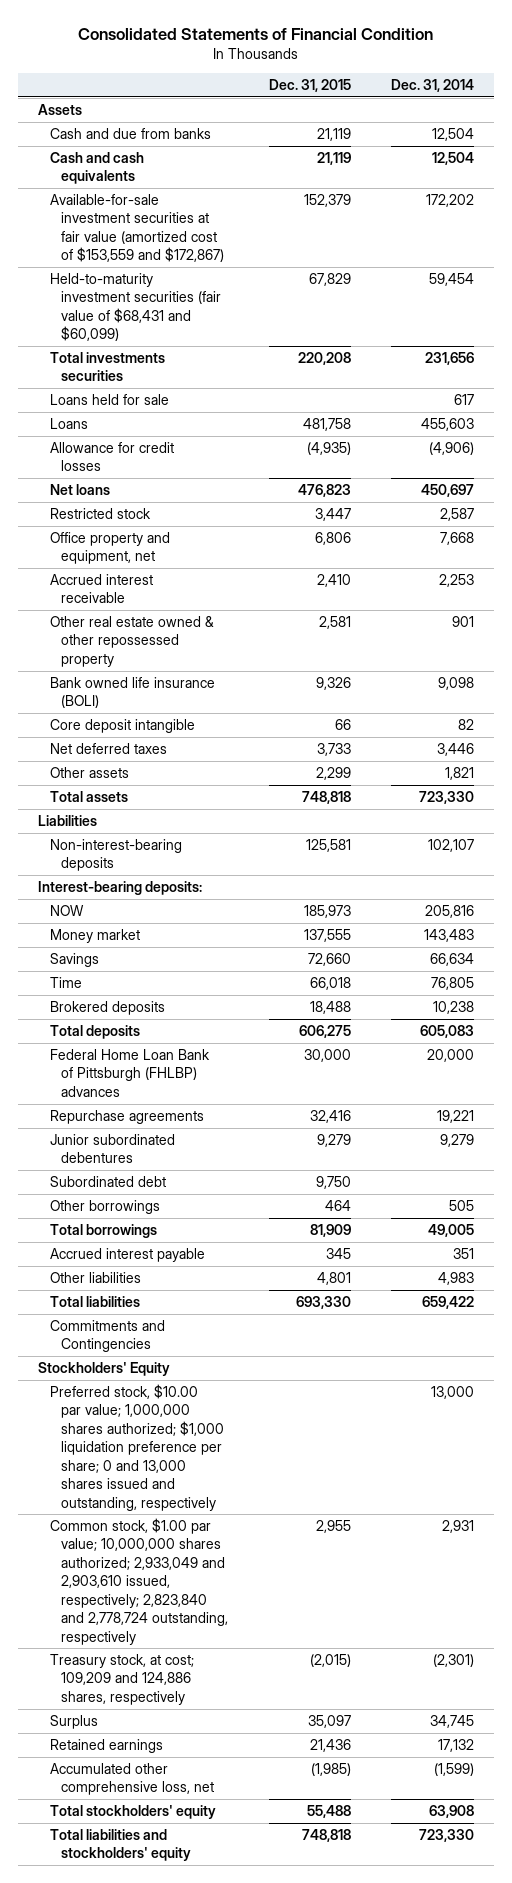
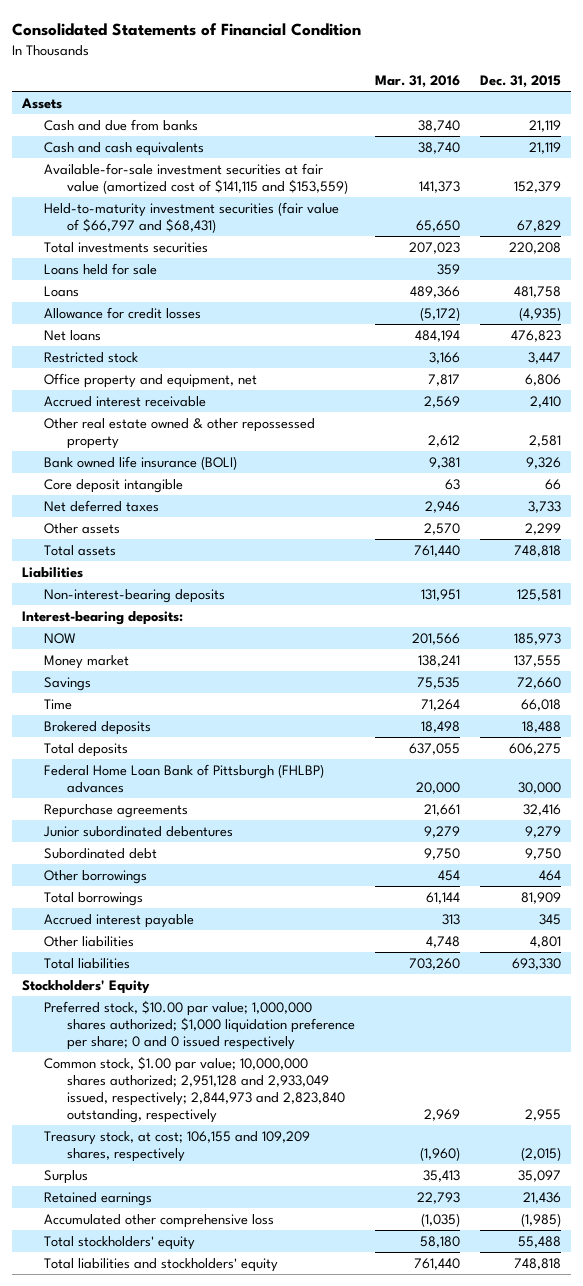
- | Dec. 31, 2015 | Dec. 31, 2014
+ | Mar. 31, 2016 | Dec. 31, 2015
- Available-for-sale investment securities at fair value (amortized cost of $153,559 and $172,867) | 152,379 | 172,202
- Held-to-maturity investment securities (fair value of $68,431 and $60,099) | 67,829 | 59,454
+ Available-for-sale investment securities at fair value (amortized cost of $141,115 and $153,559) | 141,373 | 152,379
+ Held-to-maturity investment securities (fair value of $66,797 and $68,431) | 65,650 | 67,829
- Commitments and Contingencies
- Preferred stock, $10.00 par value; 1,000,000 shares authorized; $1,000 liquidation preference per share; 0 and 13,000 shares issued and outstanding, respectively | | 13,000
- Common stock, $1.00 par value; 10,000,000 shares authorized; 2,933,049 and 2,903,610 issued, respectively; 2,823,840 and 2,778,724 outstanding, respectively | 2,955 | 2,931
- Treasury stock, at cost; 109,209 and 124,886 shares, respectively | (2,015) | (2,301)
+ Preferred stock, $10.00 par value; 1,000,000 shares authorized; $1,000 liquidation preference per share; 0 and 0 issued respectively
+ Common stock, $1.00 par value; 10,000,000 shares authorized; 2,951,128 and 2,933,049 issued, respectively; 2,844,973 and 2,823,840 outstanding, respectively | 2,969 | 2,955
+ Treasury stock, at cost; 106,155 and 109,209 shares, respectively | (1,960) | (2,015)
- Accumulated other comprehensive loss, net | (1,985) | (1,599)
+ Accumulated other comprehensive loss | (1,035) | (1,985)

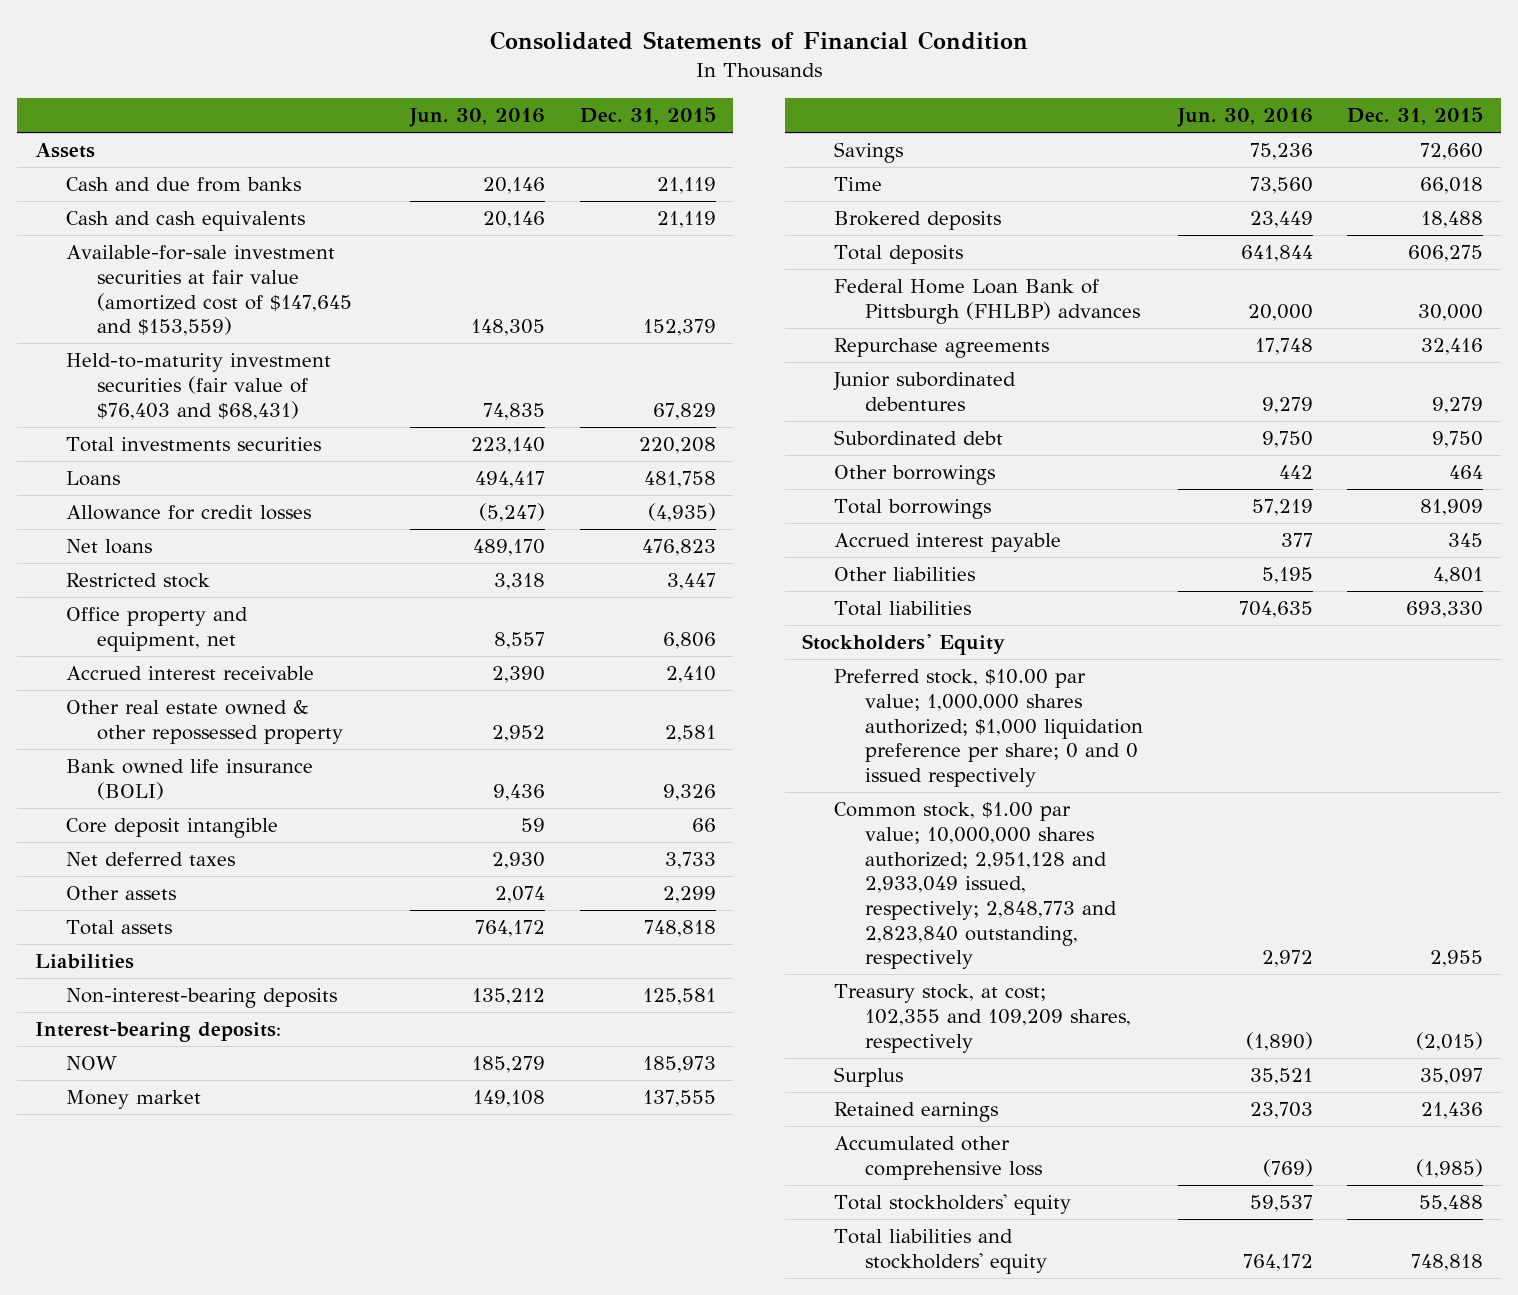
- | Mar. 31, 2016 | Dec. 31, 2015
+ | Jun. 30, 2016 | Dec. 31, 2015
- Available-for-sale investment securities at fair value (amortized cost of $141,115 and $153,559) | 141,373 | 152,379
- Held-to-maturity investment securities (fair value of $66,797 and $68,431) | 65,650 | 67,829
+ Available-for-sale investment securities at fair value (amortized cost of $147,645 and $153,559) | 148,305 | 152,379
+ Held-to-maturity investment securities (fair value of $76,403 and $68,431) | 74,835 | 67,829
- Loans held for sale | 359 |
- Common stock, $1.00 par value; 10,000,000 shares authorized; 2,951,128 and 2,933,049 issued, respectively; 2,844,973 and 2,823,840 outstanding, respectively | 2,969 | 2,955
- Treasury stock, at cost; 106,155 and 109,209 shares, respectively | (1,960) | (2,015)
+ Common stock, $1.00 par value; 10,000,000 shares authorized; 2,951,128 and 2,933,049 issued, respectively; 2,848,773 and 2,823,840 outstanding, respectively | 2,972 | 2,955
+ Treasury stock, at cost; 102,355 and 109,209 shares, respectively | (1,890) | (2,015)

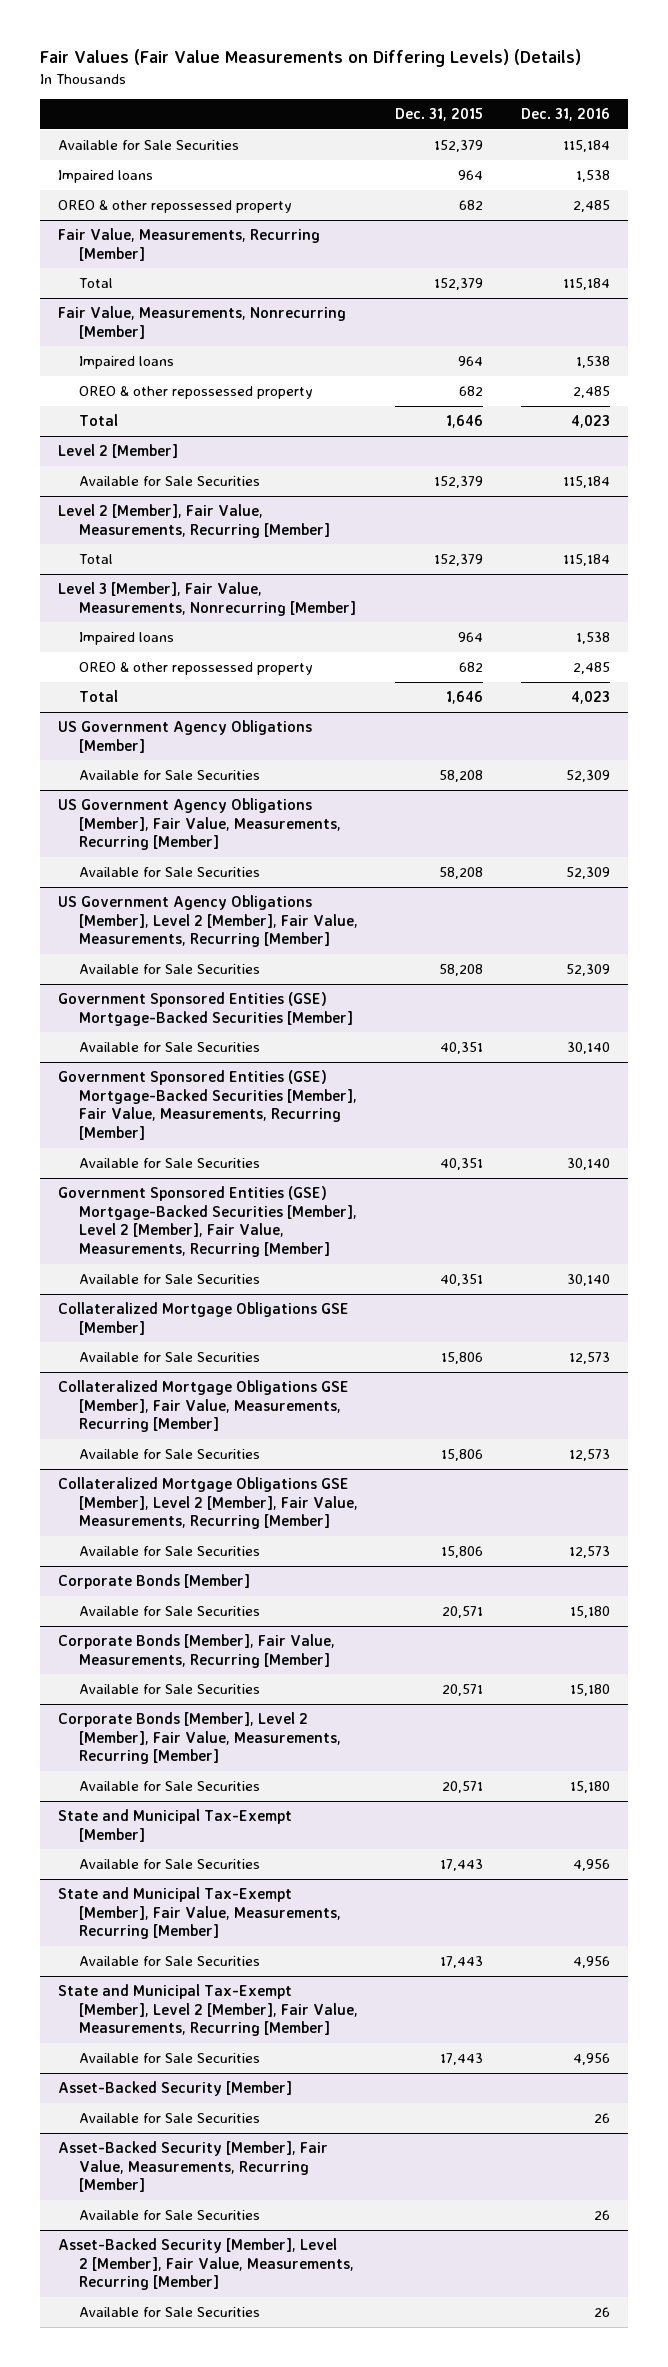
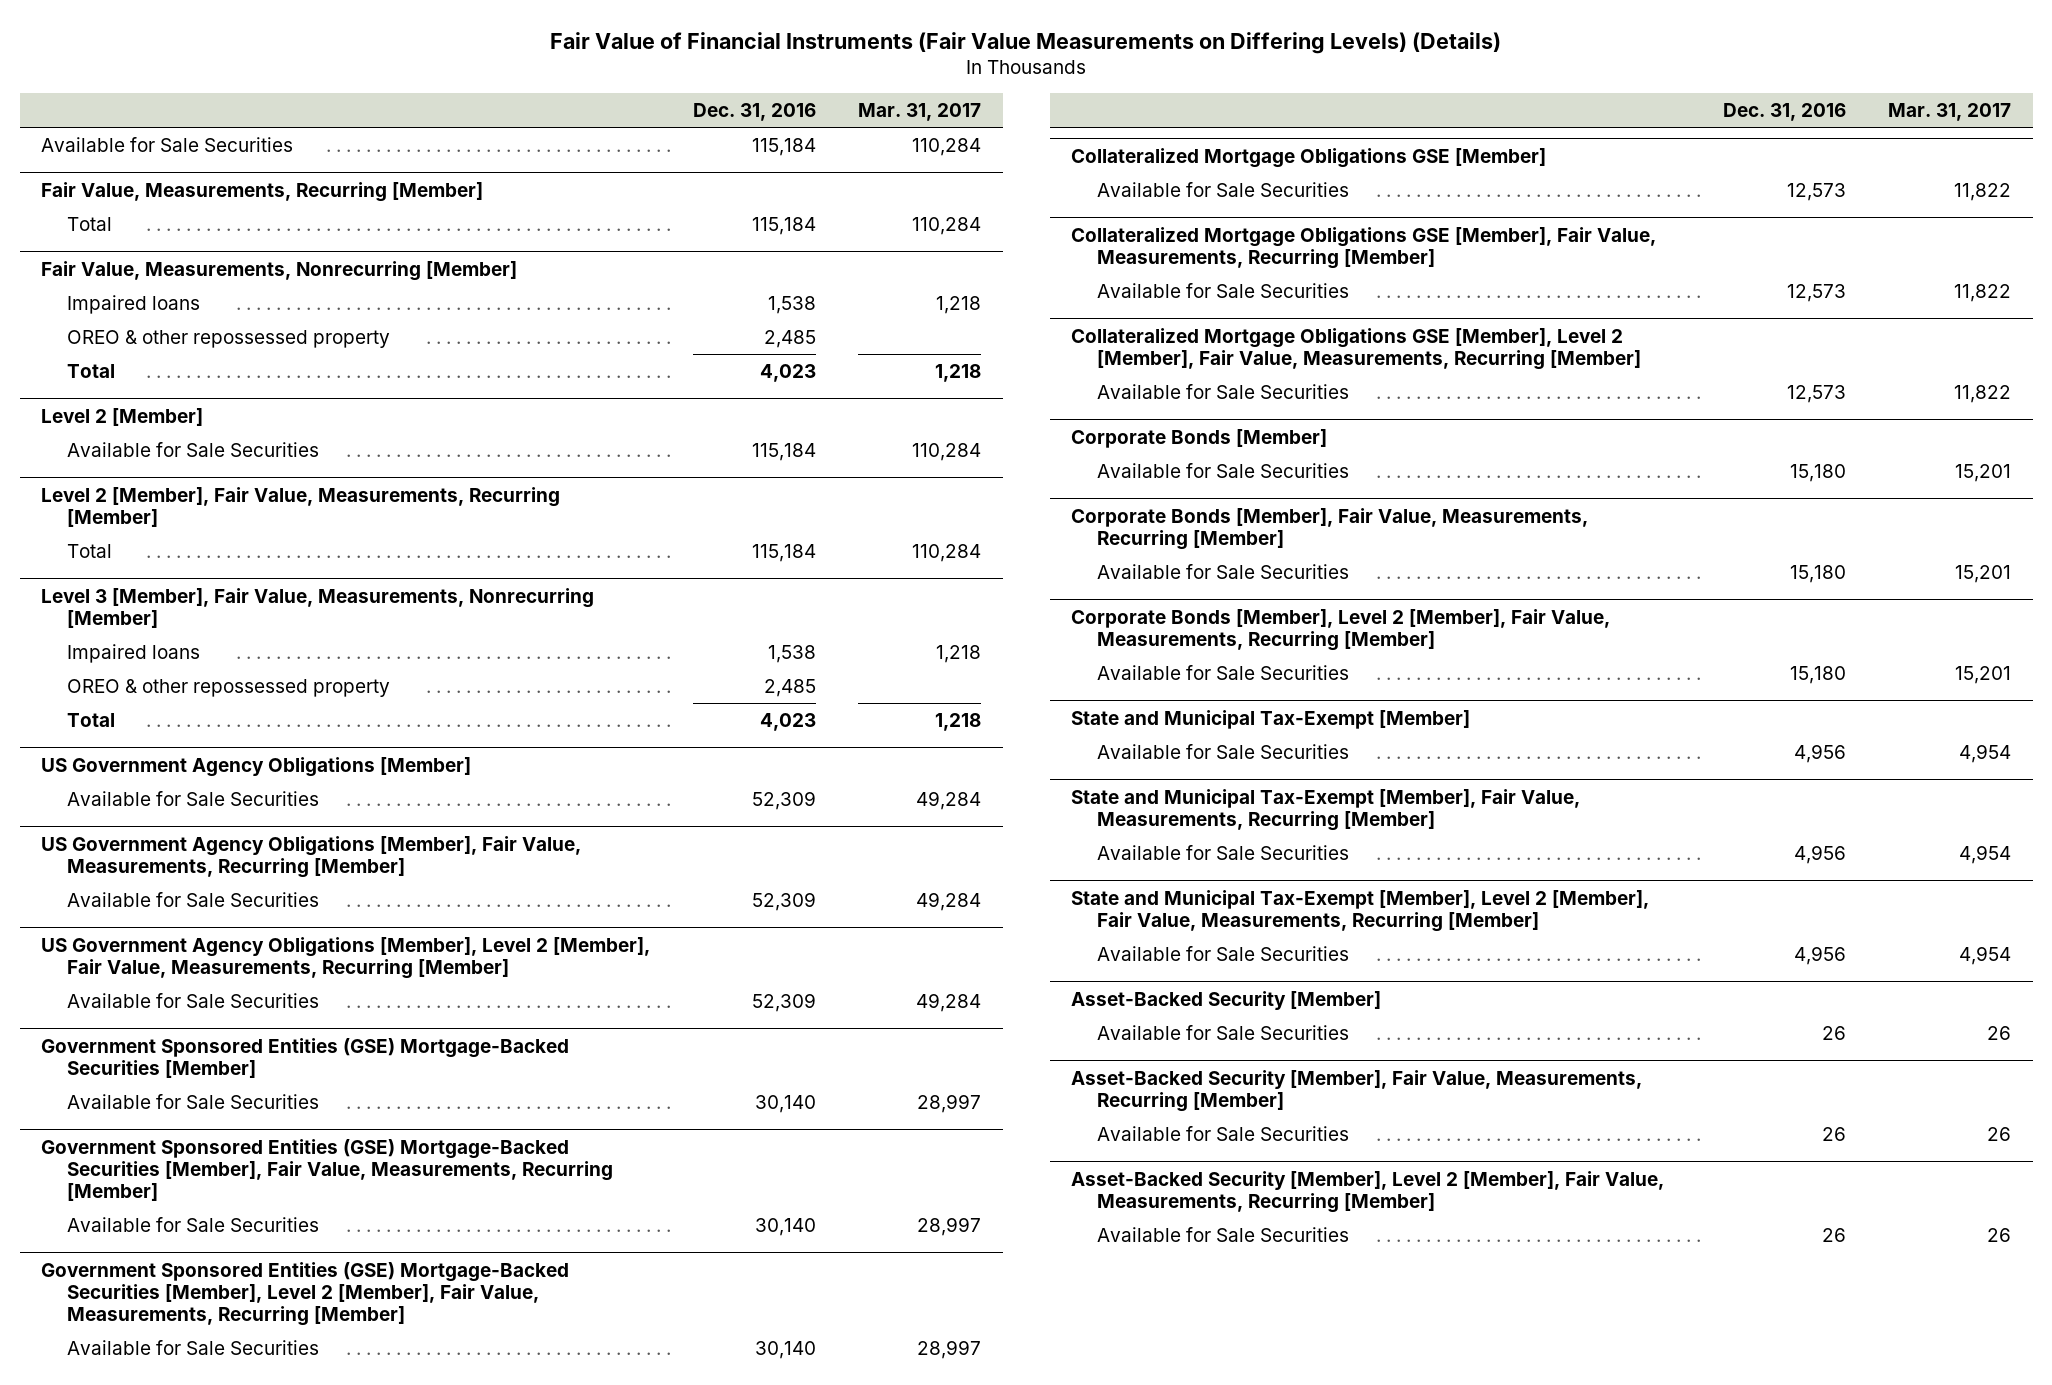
- Fair Values (Fair Value Measurements on Differing Levels) (Details)
+ Fair Value of Financial Instruments (Fair Value Measurements on Differing Levels) (Details)
- | Dec. 31, 2015 | Dec. 31, 2016
+ | Dec. 31, 2016 | Mar. 31, 2017
- Impaired loans | 964 | 1,538
- OREO & other repossessed property | 682 | 2,485

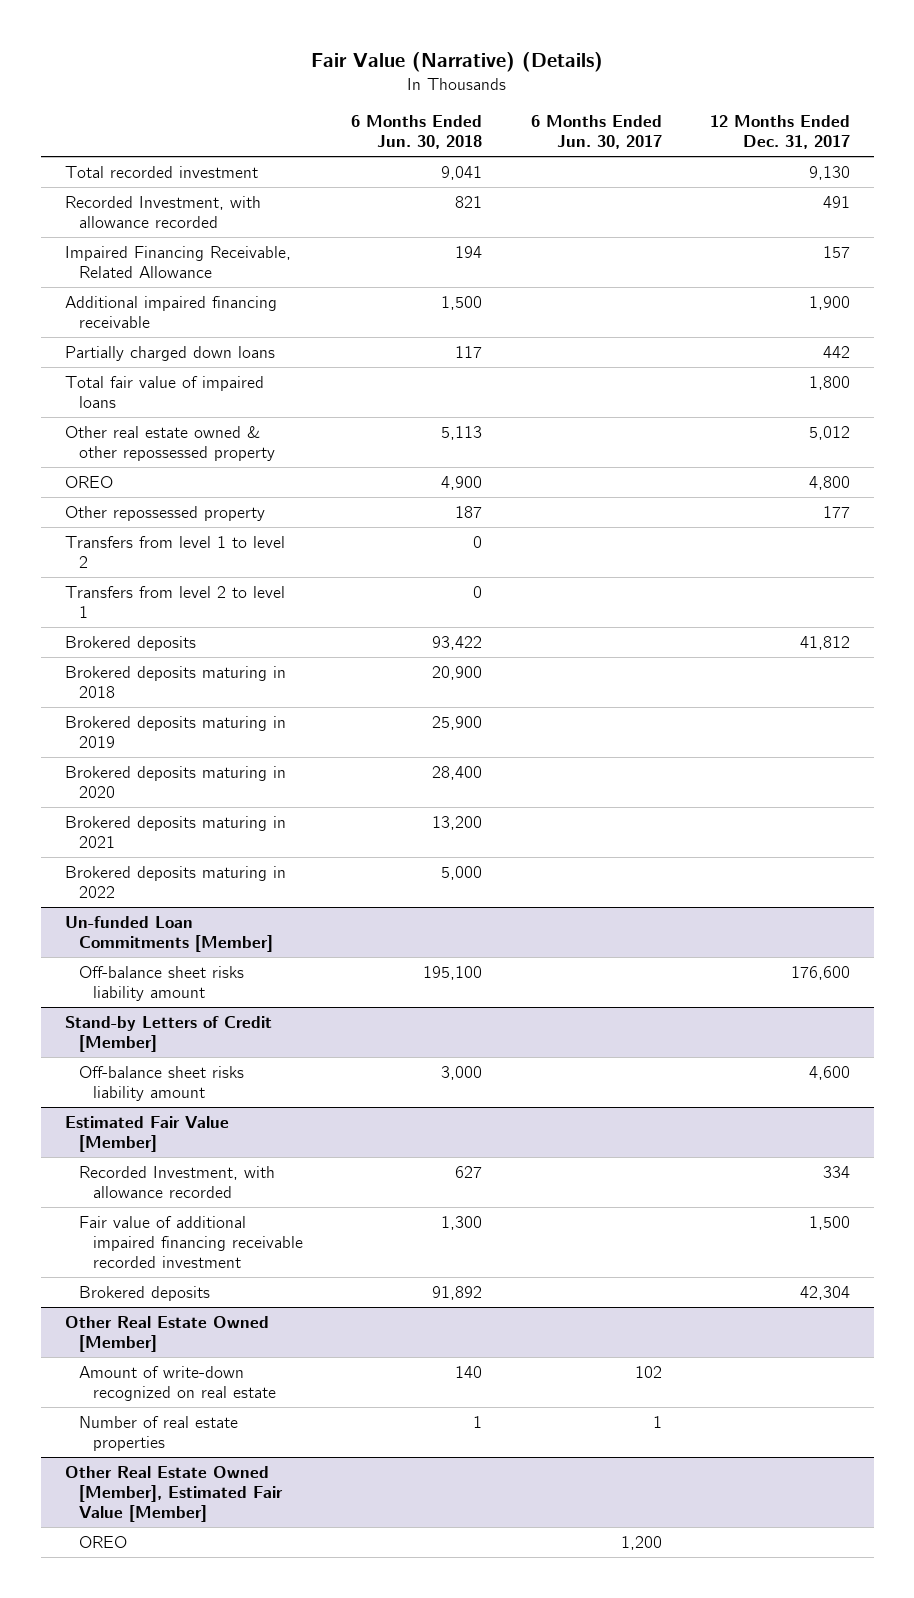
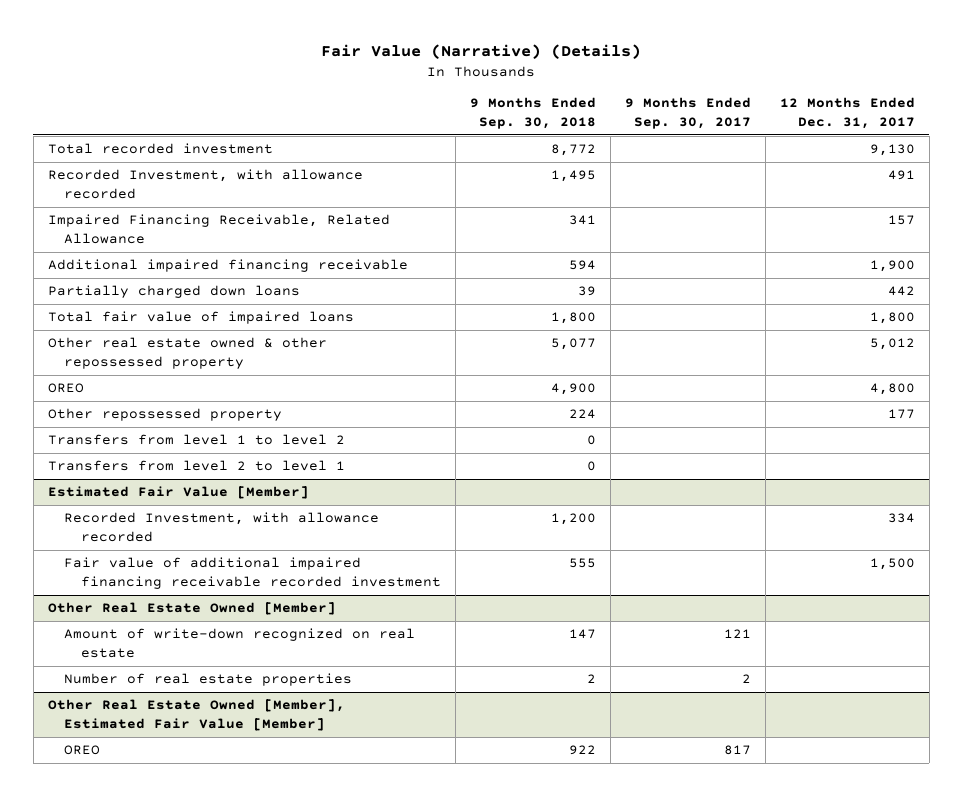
- | 6 Months Ended Jun. 30, 2018 | 6 Months Ended Jun. 30, 2017 | 12 Months Ended Dec. 31, 2017
+ | 9 Months Ended Sep. 30, 2018 | 9 Months Ended Sep. 30, 2017 | 12 Months Ended Dec. 31, 2017
- Brokered deposits | 93,422 | | 41,812
- Brokered deposits maturing in 2018 | 20,900 | |
- Brokered deposits maturing in 2019 | 25,900 | |
- Brokered deposits maturing in 2020 | 28,400 | |
- Brokered deposits maturing in 2021 | 13,200 | |
- Brokered deposits maturing in 2022 | 5,000 | |
- Un-funded Loan Commitments [Member]
- Off-balance sheet risks liability amount | 195,100 | | 176,600
- Stand-by Letters of Credit [Member]
- Off-balance sheet risks liability amount | 3,000 | | 4,600
@ Estimated Fair Value [Member]
- Brokered deposits | 91,892 | | 42,304

